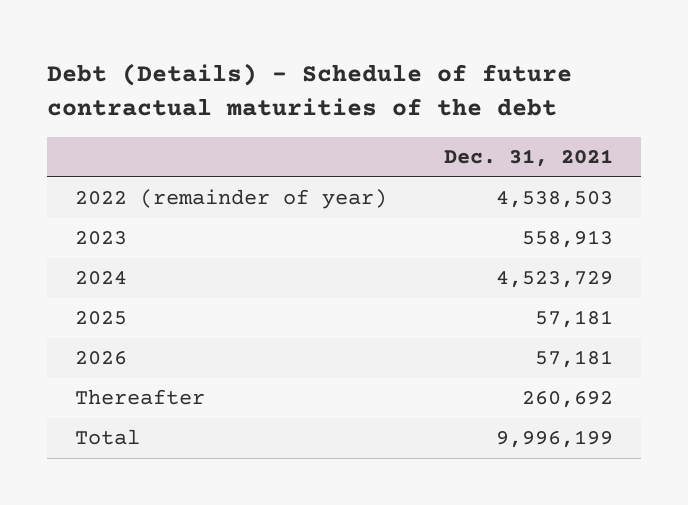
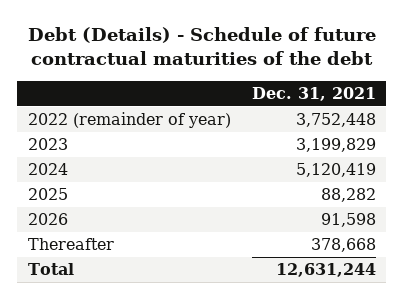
- 2022 (remainder of year) | 4,538,503
- 2023 | 558,913
- 2024 | 4,523,729
- 2025 | 57,181
- 2026 | 57,181
- Thereafter | 260,692
- Total | 9,996,199
+ 2022 (remainder of year) | 3,752,448
+ 2023 | 3,199,829
+ 2024 | 5,120,419
+ 2025 | 88,282
+ 2026 | 91,598
+ Thereafter | 378,668
+ Total | 12,631,244

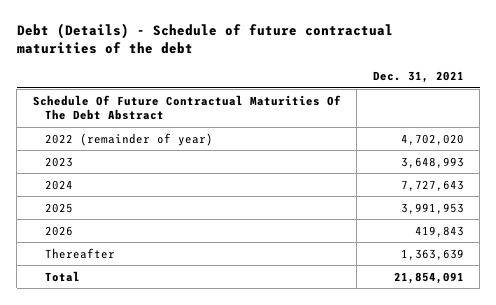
- 2022 (remainder of year) | 3,752,448
- 2023 | 3,199,829
- 2024 | 5,120,419
- 2025 | 88,282
- 2026 | 91,598
- Thereafter | 378,668
- Total | 12,631,244
+ Schedule Of Future Contractual Maturities Of The Debt Abstract
+ 2022 (remainder of year) | 4,702,020
+ 2023 | 3,648,993
+ 2024 | 7,727,643
+ 2025 | 3,991,953
+ 2026 | 419,843
+ Thereafter | 1,363,639
+ Total | 21,854,091

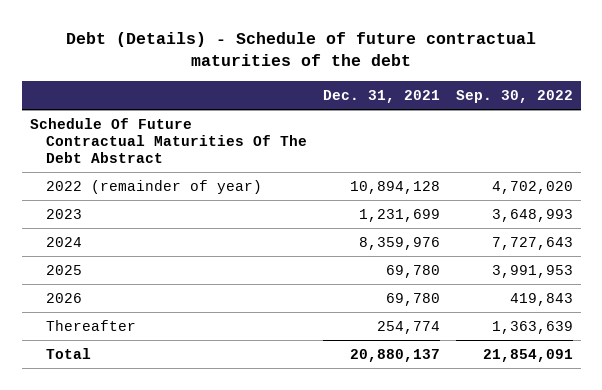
- | Dec. 31, 2021
+ | Dec. 31, 2021 | Sep. 30, 2022
- 2022 (remainder of year) | 4,702,020
- 2023 | 3,648,993
- 2024 | 7,727,643
- 2025 | 3,991,953
- 2026 | 419,843
- Thereafter | 1,363,639
- Total | 21,854,091
+ 2022 (remainder of year) | 10,894,128 | 4,702,020
+ 2023 | 1,231,699 | 3,648,993
+ 2024 | 8,359,976 | 7,727,643
+ 2025 | 69,780 | 3,991,953
+ 2026 | 69,780 | 419,843
+ Thereafter | 254,774 | 1,363,639
+ Total | 20,880,137 | 21,854,091

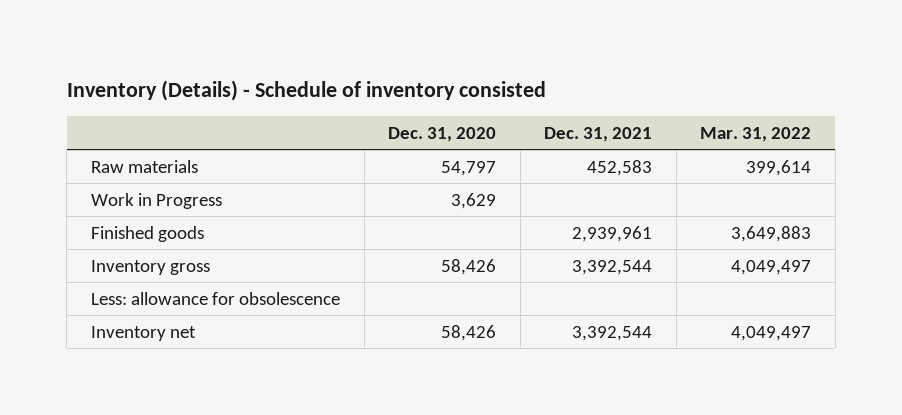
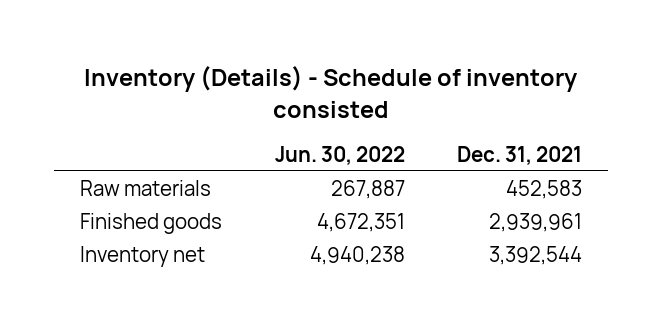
- | Dec. 31, 2020 | Dec. 31, 2021 | Mar. 31, 2022
+ | Jun. 30, 2022 | Dec. 31, 2021
- Work in Progress | 3,629 | |
- Inventory gross | 58,426 | 3,392,544 | 4,049,497
- Less: allowance for obsolescence

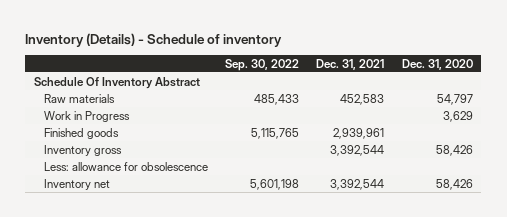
- Inventory (Details) - Schedule of inventory consisted
+ Inventory (Details) - Schedule of inventory
- | Jun. 30, 2022 | Dec. 31, 2021
+ | Sep. 30, 2022 | Dec. 31, 2021 | Dec. 31, 2020
+ Schedule Of Inventory Abstract
+ Work in Progress | | | 3,629
+ Inventory gross | | 3,392,544 | 58,426
+ Less: allowance for obsolescence

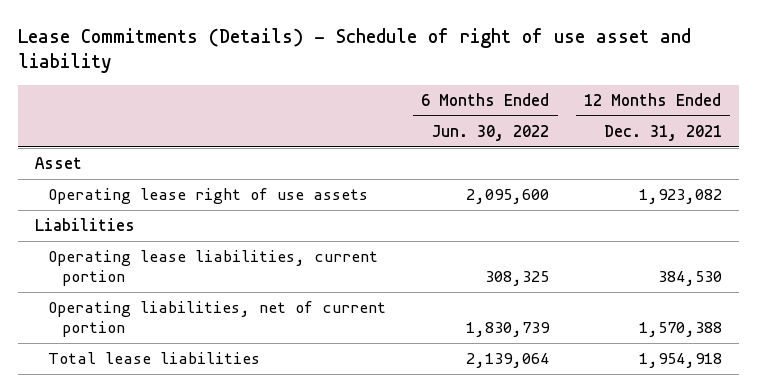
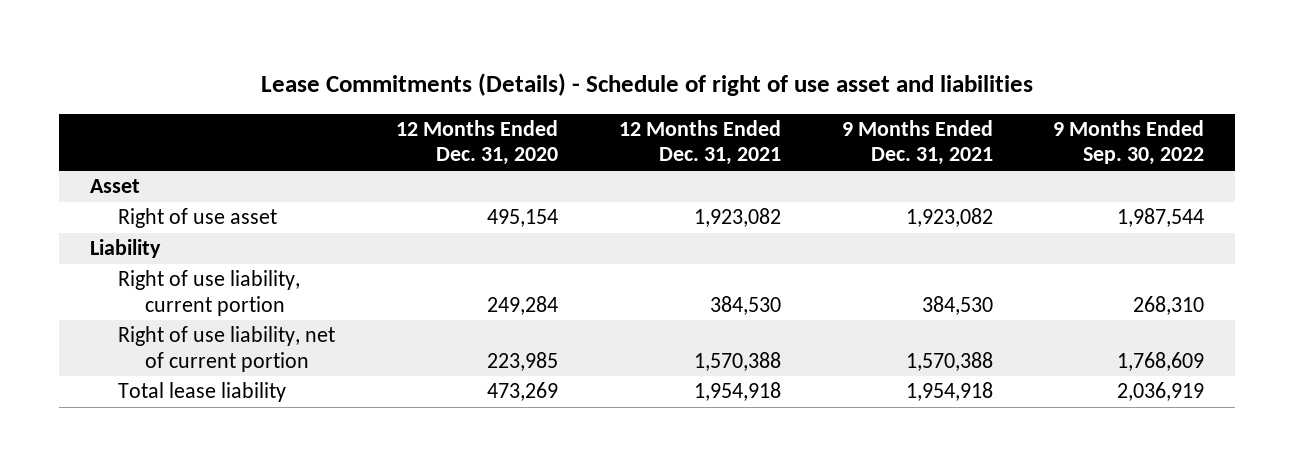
- Lease Commitments (Details) - Schedule of right of use asset and liability
+ Lease Commitments (Details) - Schedule of right of use asset and liabilities
- | 6 Months Ended Jun. 30, 2022 | 12 Months Ended Dec. 31, 2021
+ | 12 Months Ended Dec. 31, 2020 | 12 Months Ended Dec. 31, 2021 | 9 Months Ended Dec. 31, 2021 | 9 Months Ended Sep. 30, 2022
- Operating lease right of use assets | 2,095,600 | 1,923,082
- Liabilities
- Operating lease liabilities, current portion | 308,325 | 384,530
- Operating liabilities, net of current portion | 1,830,739 | 1,570,388
- Total lease liabilities | 2,139,064 | 1,954,918
+ Right of use asset | 495,154 | 1,923,082 | 1,923,082 | 1,987,544
+ Liability
+ Right of use liability, current portion | 249,284 | 384,530 | 384,530 | 268,310
+ Right of use liability, net of current portion | 223,985 | 1,570,388 | 1,570,388 | 1,768,609
+ Total lease liability | 473,269 | 1,954,918 | 1,954,918 | 2,036,919

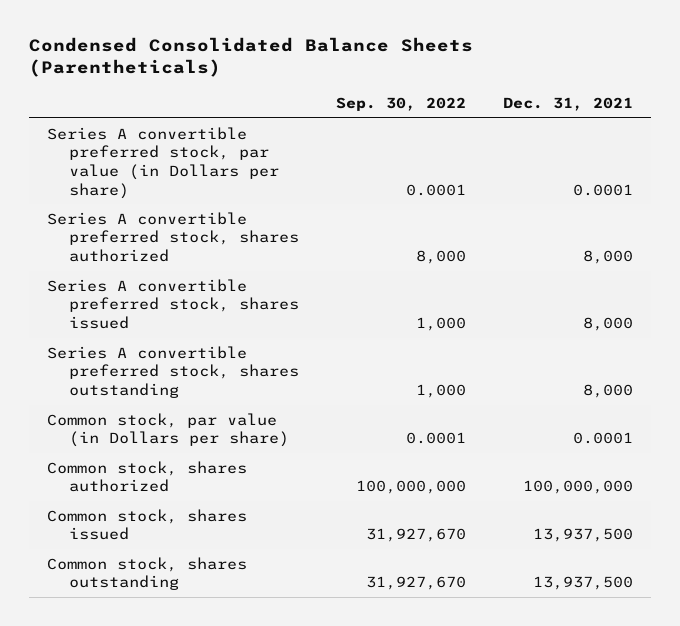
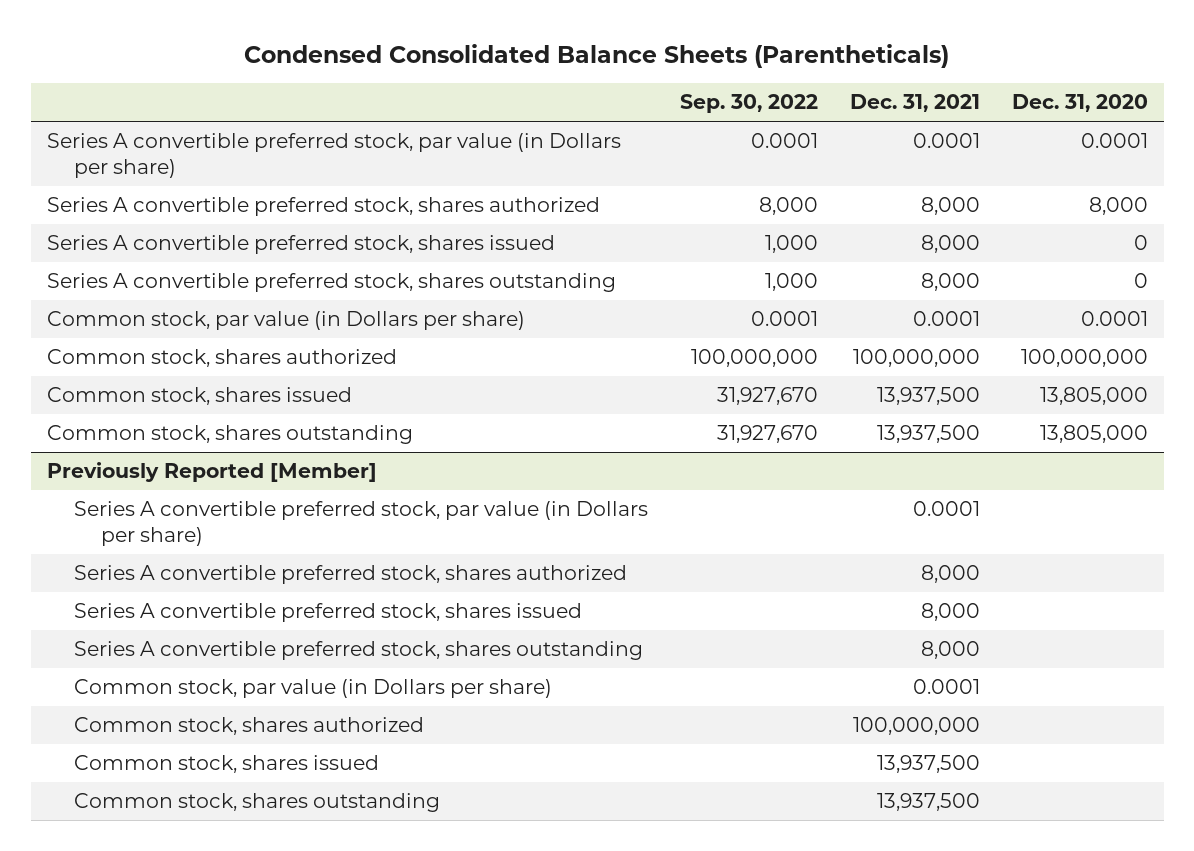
- | Sep. 30, 2022 | Dec. 31, 2021
+ | Sep. 30, 2022 | Dec. 31, 2021 | Dec. 31, 2020
+ Previously Reported [Member]
+ Series A convertible preferred stock, par value (in Dollars per share) | | 0.0001 |
+ Series A convertible preferred stock, shares authorized | | 8,000 |
+ Series A convertible preferred stock, shares issued | | 8,000 |
+ Series A convertible preferred stock, shares outstanding | | 8,000 |
+ Common stock, par value (in Dollars per share) | | 0.0001 |
+ Common stock, shares authorized | | 100,000,000 |
+ Common stock, shares issued | | 13,937,500 |
+ Common stock, shares outstanding | | 13,937,500 |

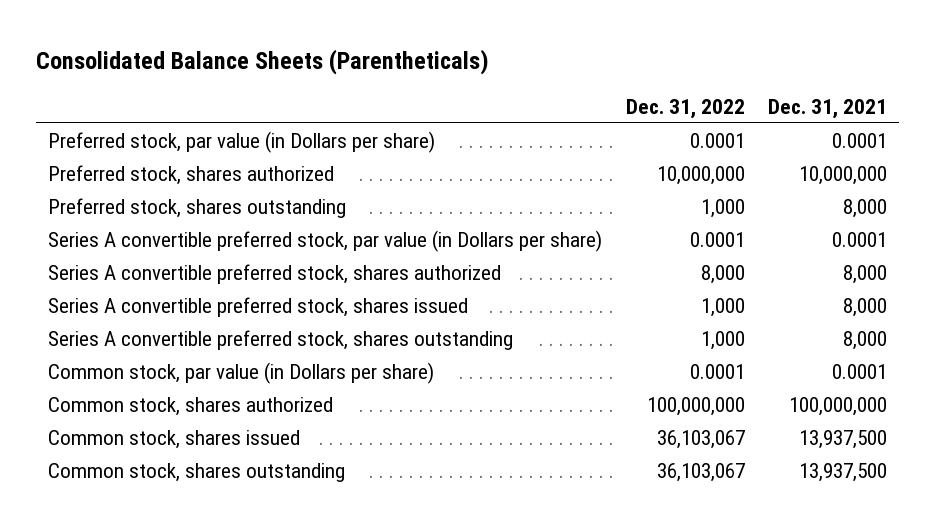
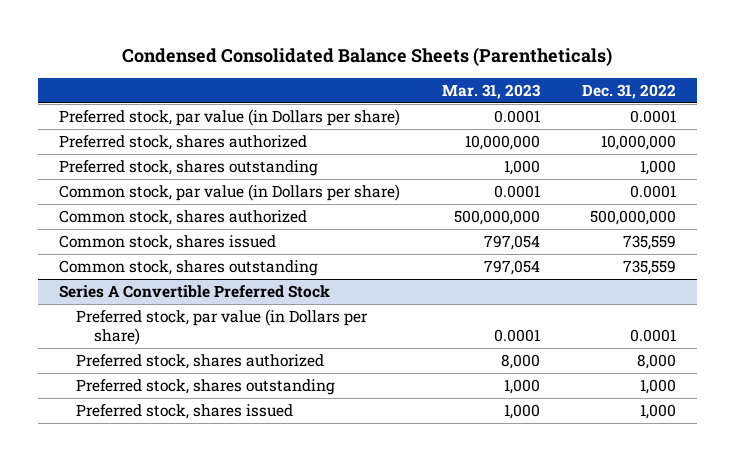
- Consolidated Balance Sheets (Parentheticals)
+ Condensed Consolidated Balance Sheets (Parentheticals)
- | Dec. 31, 2022 | Dec. 31, 2021
+ | Mar. 31, 2023 | Dec. 31, 2022
- Series A convertible preferred stock, par value (in Dollars per share) | 0.0001 | 0.0001
- Series A convertible preferred stock, shares authorized | 8,000 | 8,000
- Series A convertible preferred stock, shares issued | 1,000 | 8,000
- Series A convertible preferred stock, shares outstanding | 1,000 | 8,000
- Common stock, shares authorized | 100,000,000 | 100,000,000
- Common stock, shares issued | 36,103,067 | 13,937,500
- Common stock, shares outstanding | 36,103,067 | 13,937,500
+ Common stock, shares authorized | 500,000,000 | 500,000,000
+ Common stock, shares issued | 797,054 | 735,559
+ Common stock, shares outstanding | 797,054 | 735,559
+ Series A Convertible Preferred Stock
+ Preferred stock, par value (in Dollars per share) | 0.0001 | 0.0001
+ Preferred stock, shares authorized | 8,000 | 8,000
+ Preferred stock, shares outstanding | 1,000 | 1,000
+ Preferred stock, shares issued | 1,000 | 1,000

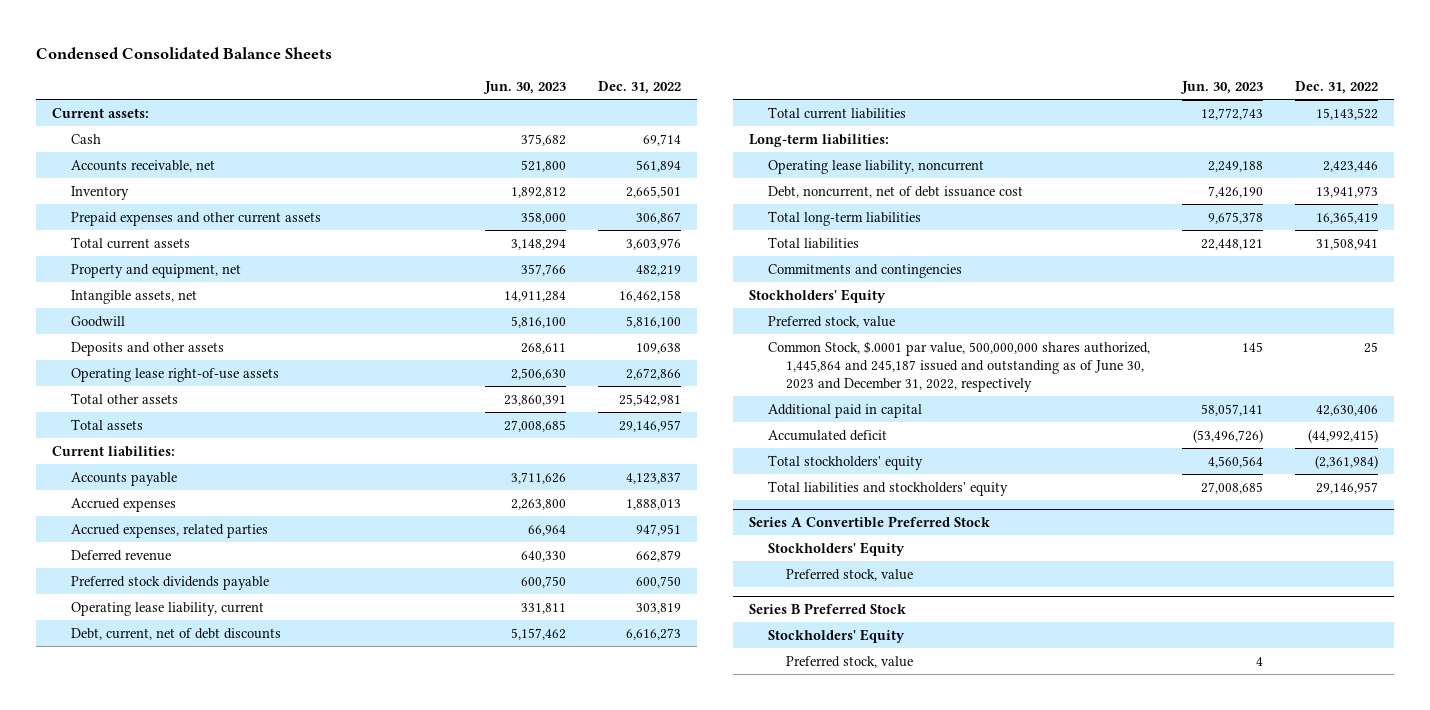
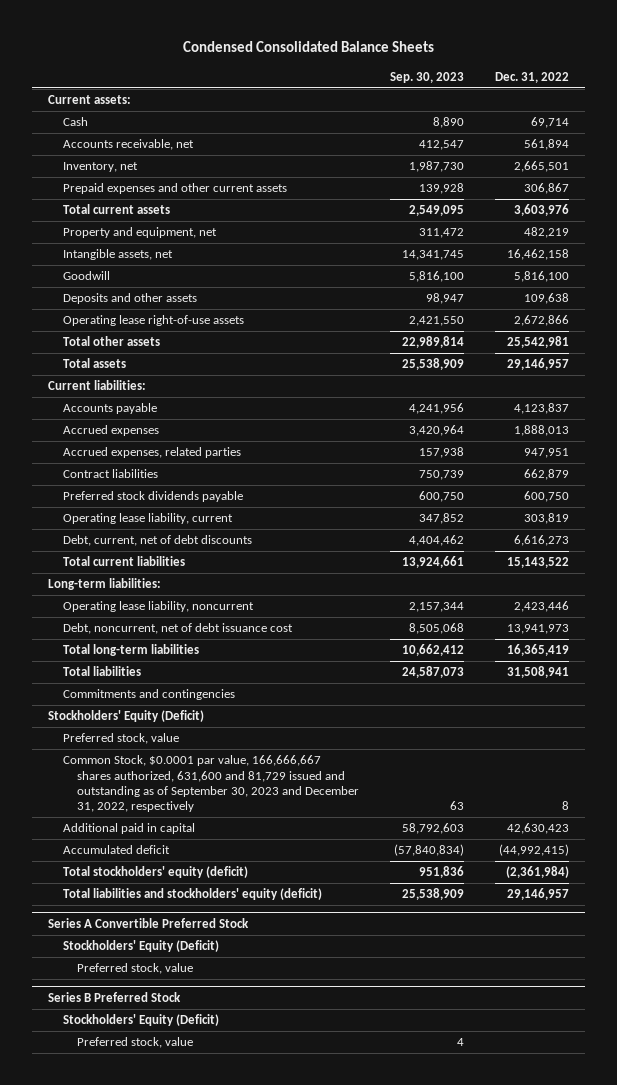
- | Jun. 30, 2023 | Dec. 31, 2022
+ | Sep. 30, 2023 | Dec. 31, 2022
- Inventory | 1,892,812 | 2,665,501
+ Inventory, net | 1,987,730 | 2,665,501
- Deferred revenue | 640,330 | 662,879
+ Contract liabilities | 750,739 | 662,879
- Stockholders' Equity
+ Stockholders' Equity (Deficit)
- Common Stock, $.0001 par value, 500,000,000 shares authorized, 1,445,864 and 245,187 issued and outstanding as of June 30, 2023 and December 31, 2022, respectively | 145 | 25
- Additional paid in capital | 58,057,141 | 42,630,406
+ Common Stock, $0.0001 par value, 166,666,667 shares authorized, 631,600 and 81,729 issued and outstanding as of September 30, 2023 and December 31, 2022, respectively | 63 | 8
+ Additional paid in capital | 58,792,603 | 42,630,423
- Total stockholders' equity | 4,560,564 | (2,361,984)
- Total liabilities and stockholders' equity | 27,008,685 | 29,146,957
+ Total stockholders' equity (deficit) | 951,836 | (2,361,984)
+ Total liabilities and stockholders' equity (deficit) | 25,538,909 | 29,146,957
@ Series A Convertible Preferred Stock
- Stockholders' Equity
+ Stockholders' Equity (Deficit)
@ Series B Preferred Stock
- Stockholders' Equity
+ Stockholders' Equity (Deficit)

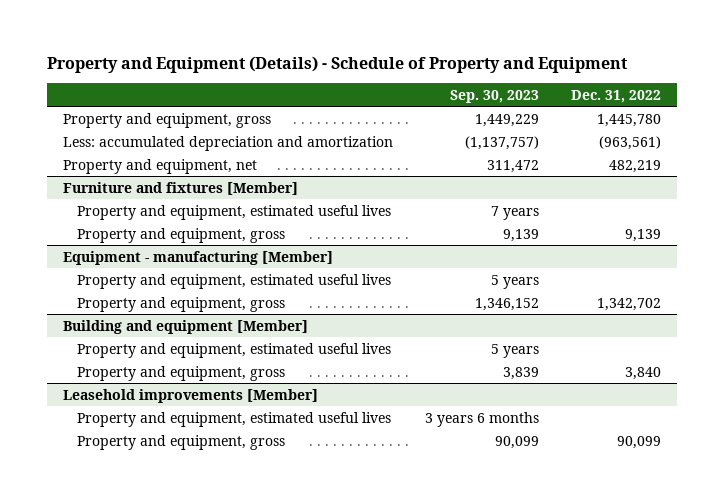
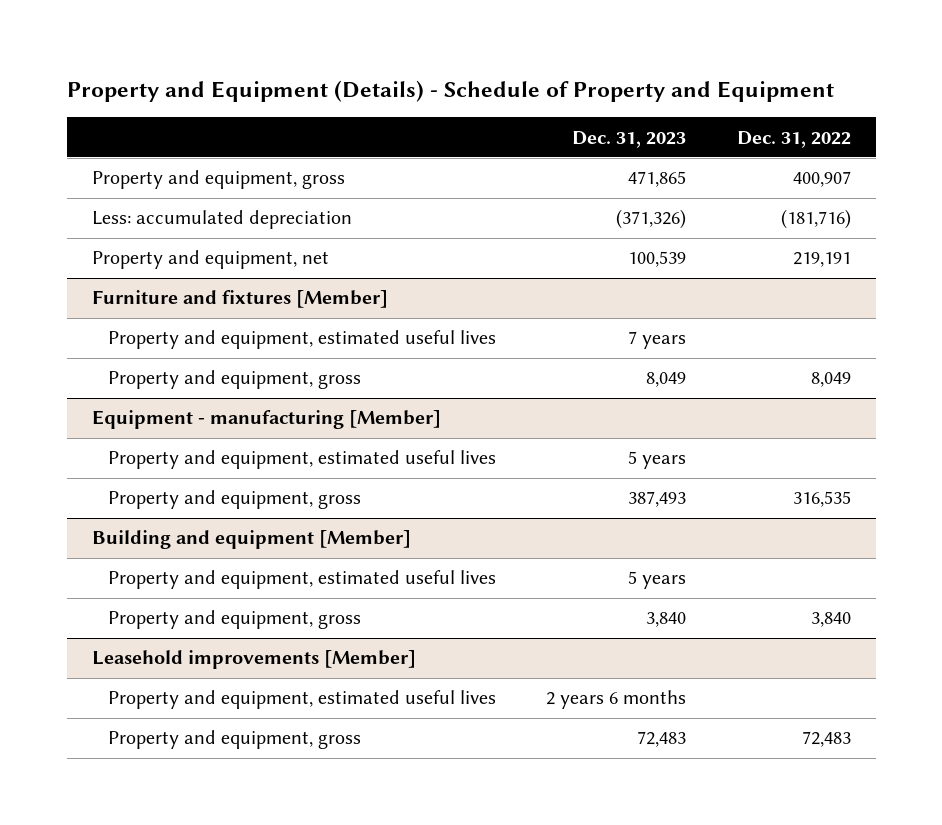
- | Sep. 30, 2023 | Dec. 31, 2022
+ | Dec. 31, 2023 | Dec. 31, 2022
- Property and equipment, gross | 1,449,229 | 1,445,780
- Less: accumulated depreciation and amortization | (1,137,757) | (963,561)
- Property and equipment, net | 311,472 | 482,219
+ Property and equipment, gross | 471,865 | 400,907
+ Less: accumulated depreciation | (371,326) | (181,716)
+ Property and equipment, net | 100,539 | 219,191
@ Furniture and fixtures [Member]
- Property and equipment, gross | 9,139 | 9,139
+ Property and equipment, gross | 8,049 | 8,049
@ Equipment - manufacturing [Member]
- Property and equipment, gross | 1,346,152 | 1,342,702
+ Property and equipment, gross | 387,493 | 316,535
@ Leasehold improvements [Member]
- Property and equipment, gross | 90,099 | 90,099
+ Property and equipment, gross | 72,483 | 72,483

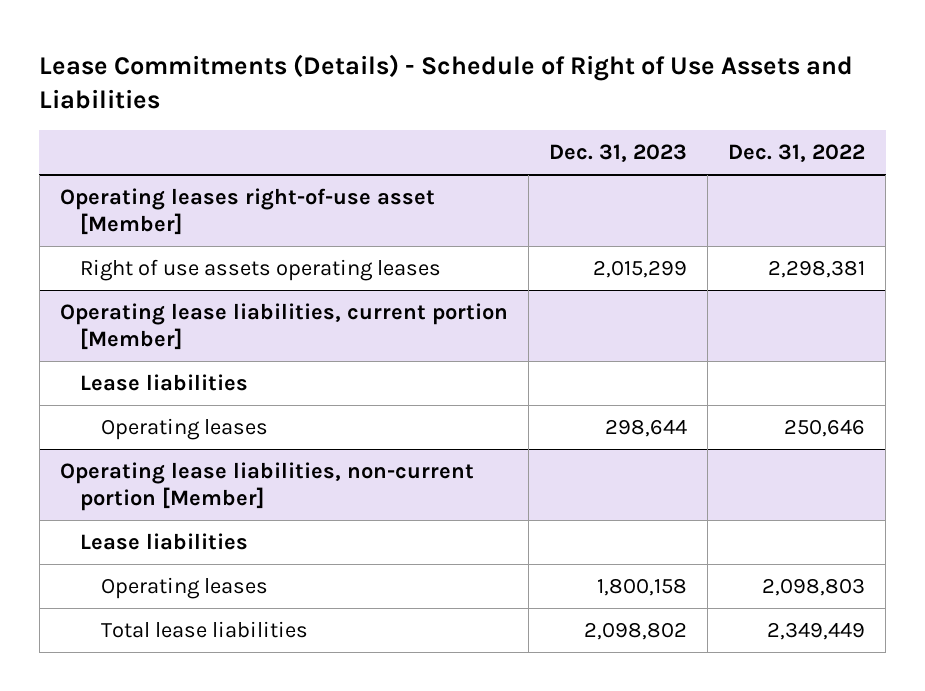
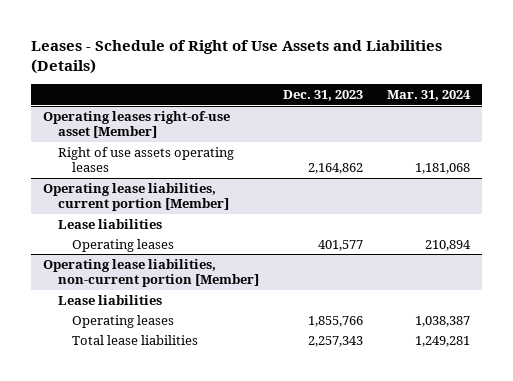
- Lease Commitments (Details) - Schedule of Right of Use Assets and Liabilities
+ Leases - Schedule of Right of Use Assets and Liabilities (Details)
- | Dec. 31, 2023 | Dec. 31, 2022
+ | Dec. 31, 2023 | Mar. 31, 2024
@ Operating leases right-of-use asset [Member]
- Right of use assets operating leases | 2,015,299 | 2,298,381
+ Right of use assets operating leases | 2,164,862 | 1,181,068
@ Operating lease liabilities, current portion [Member]
- Operating leases | 298,644 | 250,646
+ Operating leases | 401,577 | 210,894
@ Operating lease liabilities, non-current portion [Member]
- Operating leases | 1,800,158 | 2,098,803
- Total lease liabilities | 2,098,802 | 2,349,449
+ Operating leases | 1,855,766 | 1,038,387
+ Total lease liabilities | 2,257,343 | 1,249,281

